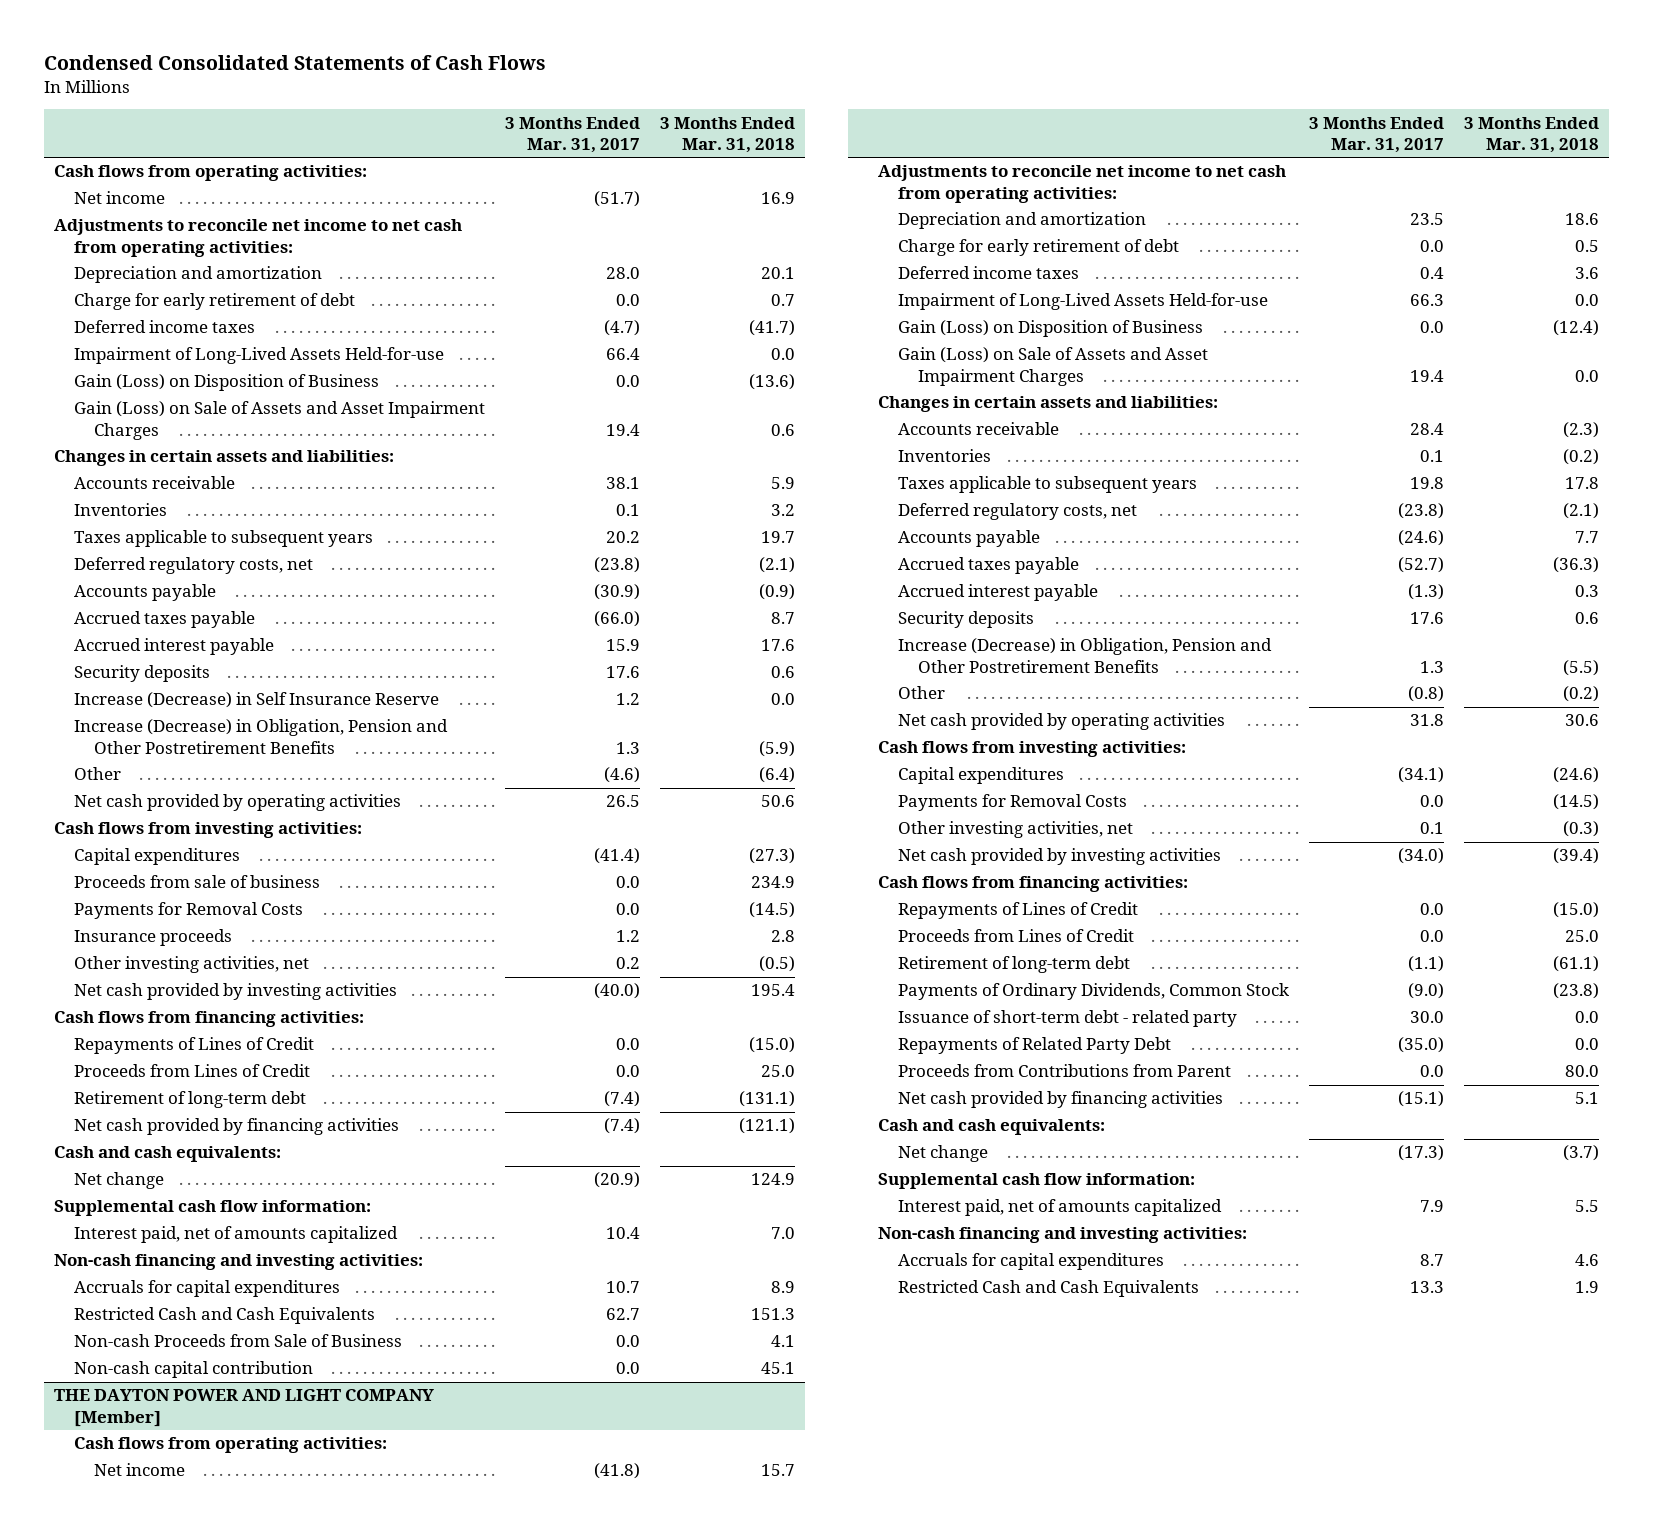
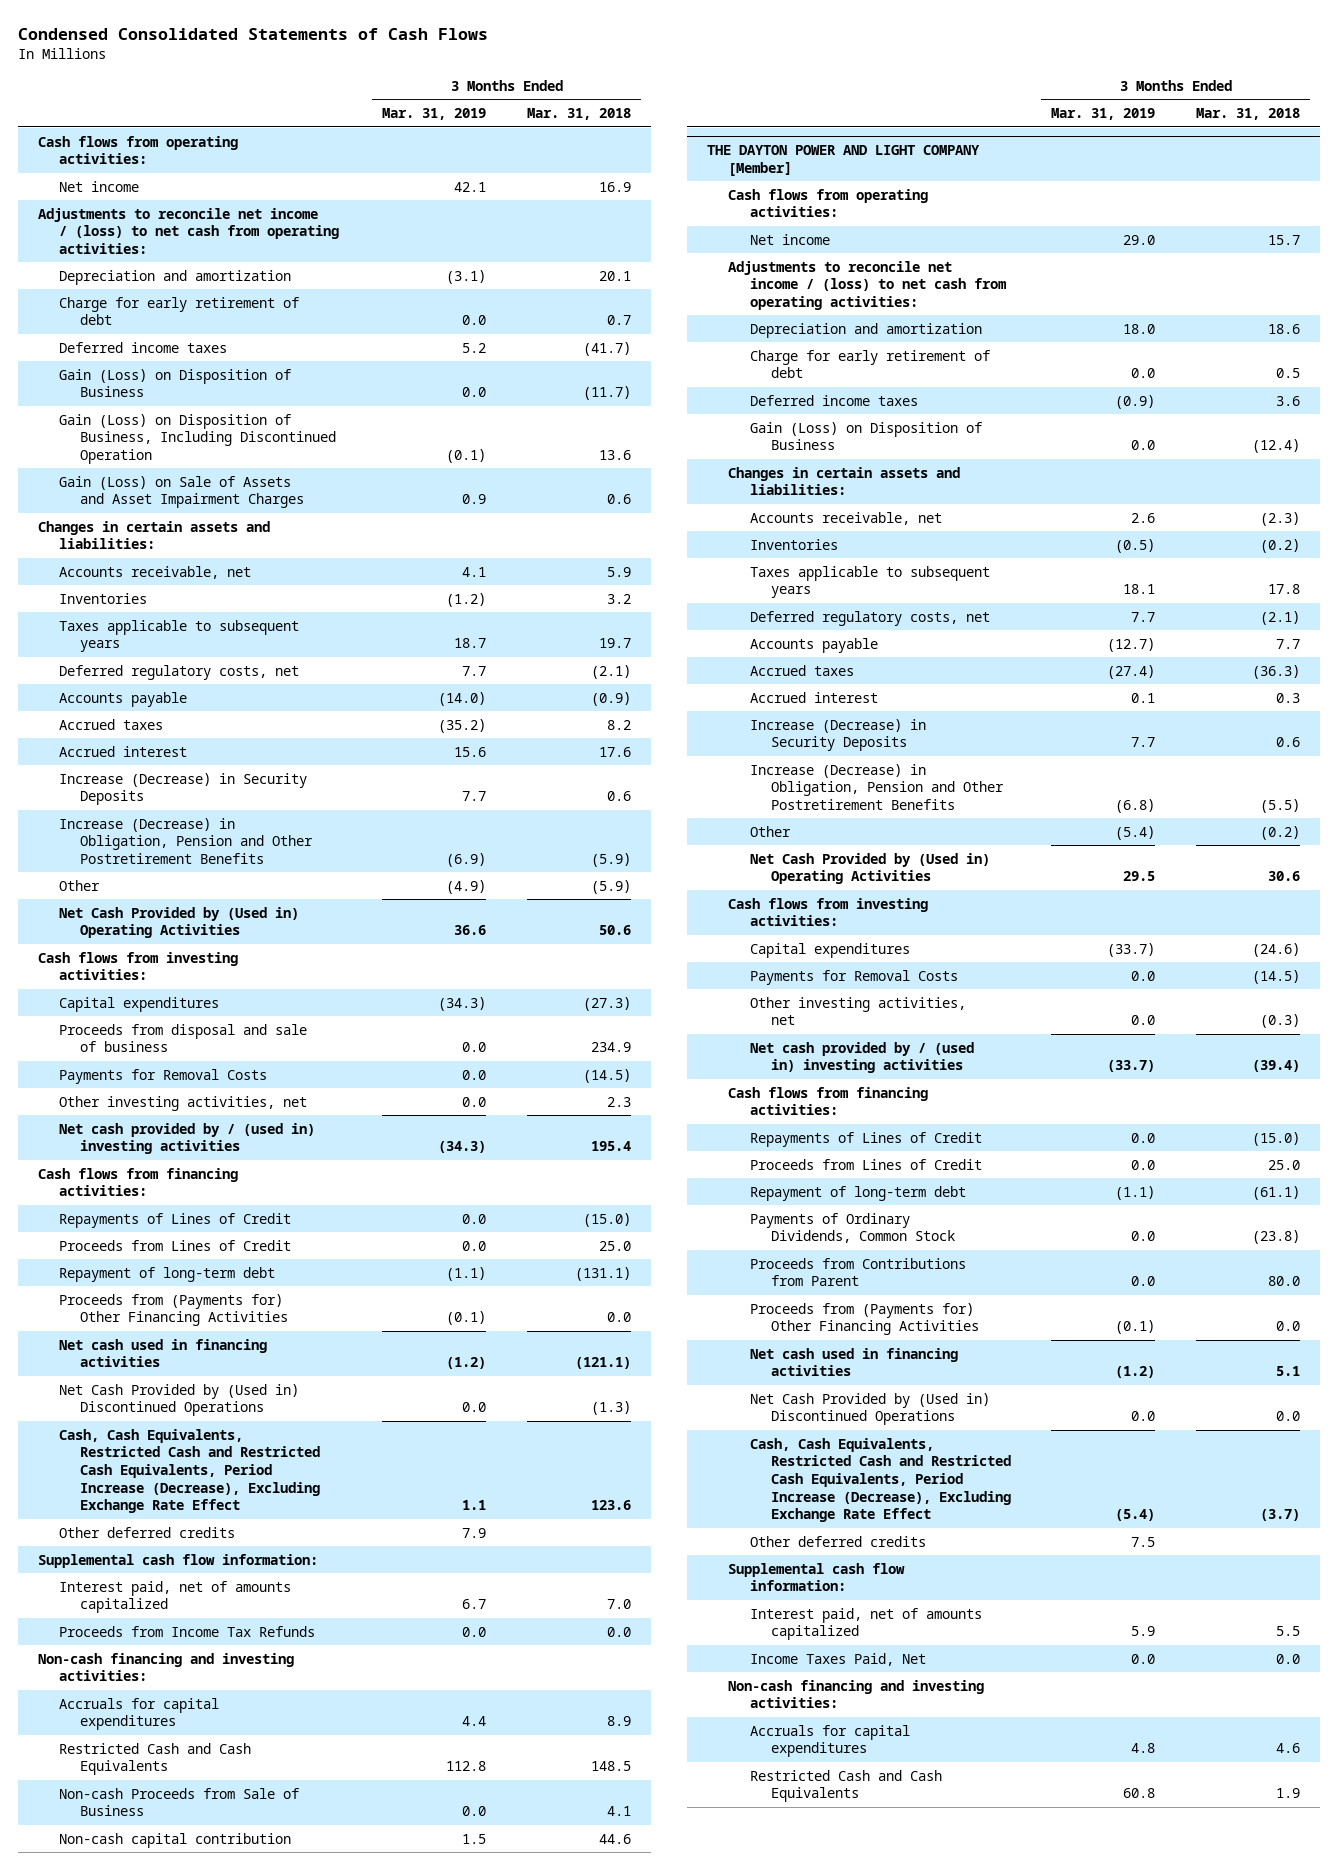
- | 3 Months Ended Mar. 31, 2017 | 3 Months Ended Mar. 31, 2018
+ | 3 Months Ended Mar. 31, 2019 | 3 Months Ended Mar. 31, 2018
- Adjustments to reconcile net income to net cash from operating activities:
+ Adjustments to reconcile net income / (loss) to net cash from operating activities:
- Impairment of Long-Lived Assets Held-for-use | 66.4 | 0.0
- Gain (Loss) on Disposition of Business | 0.0 | (13.6)
+ Gain (Loss) on Disposition of Business | 0.0 | (11.7)
+ Gain (Loss) on Disposition of Business, Including Discontinued Operation | (0.1) | 13.6
- Accounts receivable | 38.1 | 5.9
+ Accounts receivable, net | 4.1 | 5.9
- Accrued taxes payable | (66.0) | 8.7
- Accrued interest payable | 15.9 | 17.6
- Security deposits | 17.6 | 0.6
- Increase (Decrease) in Self Insurance Reserve | 1.2 | 0.0
+ Accrued taxes | (35.2) | 8.2
+ Accrued interest | 15.6 | 17.6
+ Increase (Decrease) in Security Deposits | 7.7 | 0.6
- Other | (4.6) | (6.4)
- Net cash provided by operating activities | 26.5 | 50.6
+ Other | (4.9) | (5.9)
+ Net Cash Provided by (Used in) Operating Activities | 36.6 | 50.6
- Proceeds from sale of business | 0.0 | 234.9
+ Proceeds from disposal and sale of business | 0.0 | 234.9
- Insurance proceeds | 1.2 | 2.8
- Other investing activities, net | 0.2 | (0.5)
- Net cash provided by investing activities | (40.0) | 195.4
+ Other investing activities, net | 0.0 | 2.3
+ Net cash provided by / (used in) investing activities | (34.3) | 195.4
- Retirement of long-term debt | (7.4) | (131.1)
- Net cash provided by financing activities | (7.4) | (121.1)
- Cash and cash equivalents:
- Net change | (20.9) | 124.9
+ Repayment of long-term debt | (1.1) | (131.1)
+ Proceeds from (Payments for) Other Financing Activities | (0.1) | 0.0
+ Net cash used in financing activities | (1.2) | (121.1)
+ Net Cash Provided by (Used in) Discontinued Operations | 0.0 | (1.3)
+ Cash, Cash Equivalents, Restricted Cash and Restricted Cash Equivalents, Period Increase (Decrease), Excluding Exchange Rate Effect | 1.1 | 123.6
+ Other deferred credits | 7.9 |
+ Proceeds from Income Tax Refunds | 0.0 | 0.0
- Restricted Cash and Cash Equivalents | 62.7 | 151.3
+ Restricted Cash and Cash Equivalents | 112.8 | 148.5
- Non-cash capital contribution | 0.0 | 45.1
+ Non-cash capital contribution | 1.5 | 44.6
@ THE DAYTON POWER AND LIGHT COMPANY [Member]
- Adjustments to reconcile net income to net cash from operating activities:
+ Adjustments to reconcile net income / (loss) to net cash from operating activities:
- Impairment of Long-Lived Assets Held-for-use | 66.3 | 0.0
- Gain (Loss) on Sale of Assets and Asset Impairment Charges | 19.4 | 0.0
- Accounts receivable | 28.4 | (2.3)
+ Accounts receivable, net | 2.6 | (2.3)
- Accrued taxes payable | (52.7) | (36.3)
- Accrued interest payable | (1.3) | 0.3
- Security deposits | 17.6 | 0.6
+ Accrued taxes | (27.4) | (36.3)
+ Accrued interest | 0.1 | 0.3
+ Increase (Decrease) in Security Deposits | 7.7 | 0.6
- Net cash provided by operating activities | 31.8 | 30.6
+ Net Cash Provided by (Used in) Operating Activities | 29.5 | 30.6
- Net cash provided by investing activities | (34.0) | (39.4)
+ Net cash provided by / (used in) investing activities | (33.7) | (39.4)
- Retirement of long-term debt | (1.1) | (61.1)
+ Repayment of long-term debt | (1.1) | (61.1)
- Issuance of short-term debt - related party | 30.0 | 0.0
- Repayments of Related Party Debt | (35.0) | 0.0
- Net cash provided by financing activities | (15.1) | 5.1
- Cash and cash equivalents:
- Net change | (17.3) | (3.7)
+ Proceeds from (Payments for) Other Financing Activities | (0.1) | 0.0
+ Net cash used in financing activities | (1.2) | 5.1
+ Net Cash Provided by (Used in) Discontinued Operations | 0.0 | 0.0
+ Cash, Cash Equivalents, Restricted Cash and Restricted Cash Equivalents, Period Increase (Decrease), Excluding Exchange Rate Effect | (5.4) | (3.7)
+ Other deferred credits | 7.5 |
+ Income Taxes Paid, Net | 0.0 | 0.0

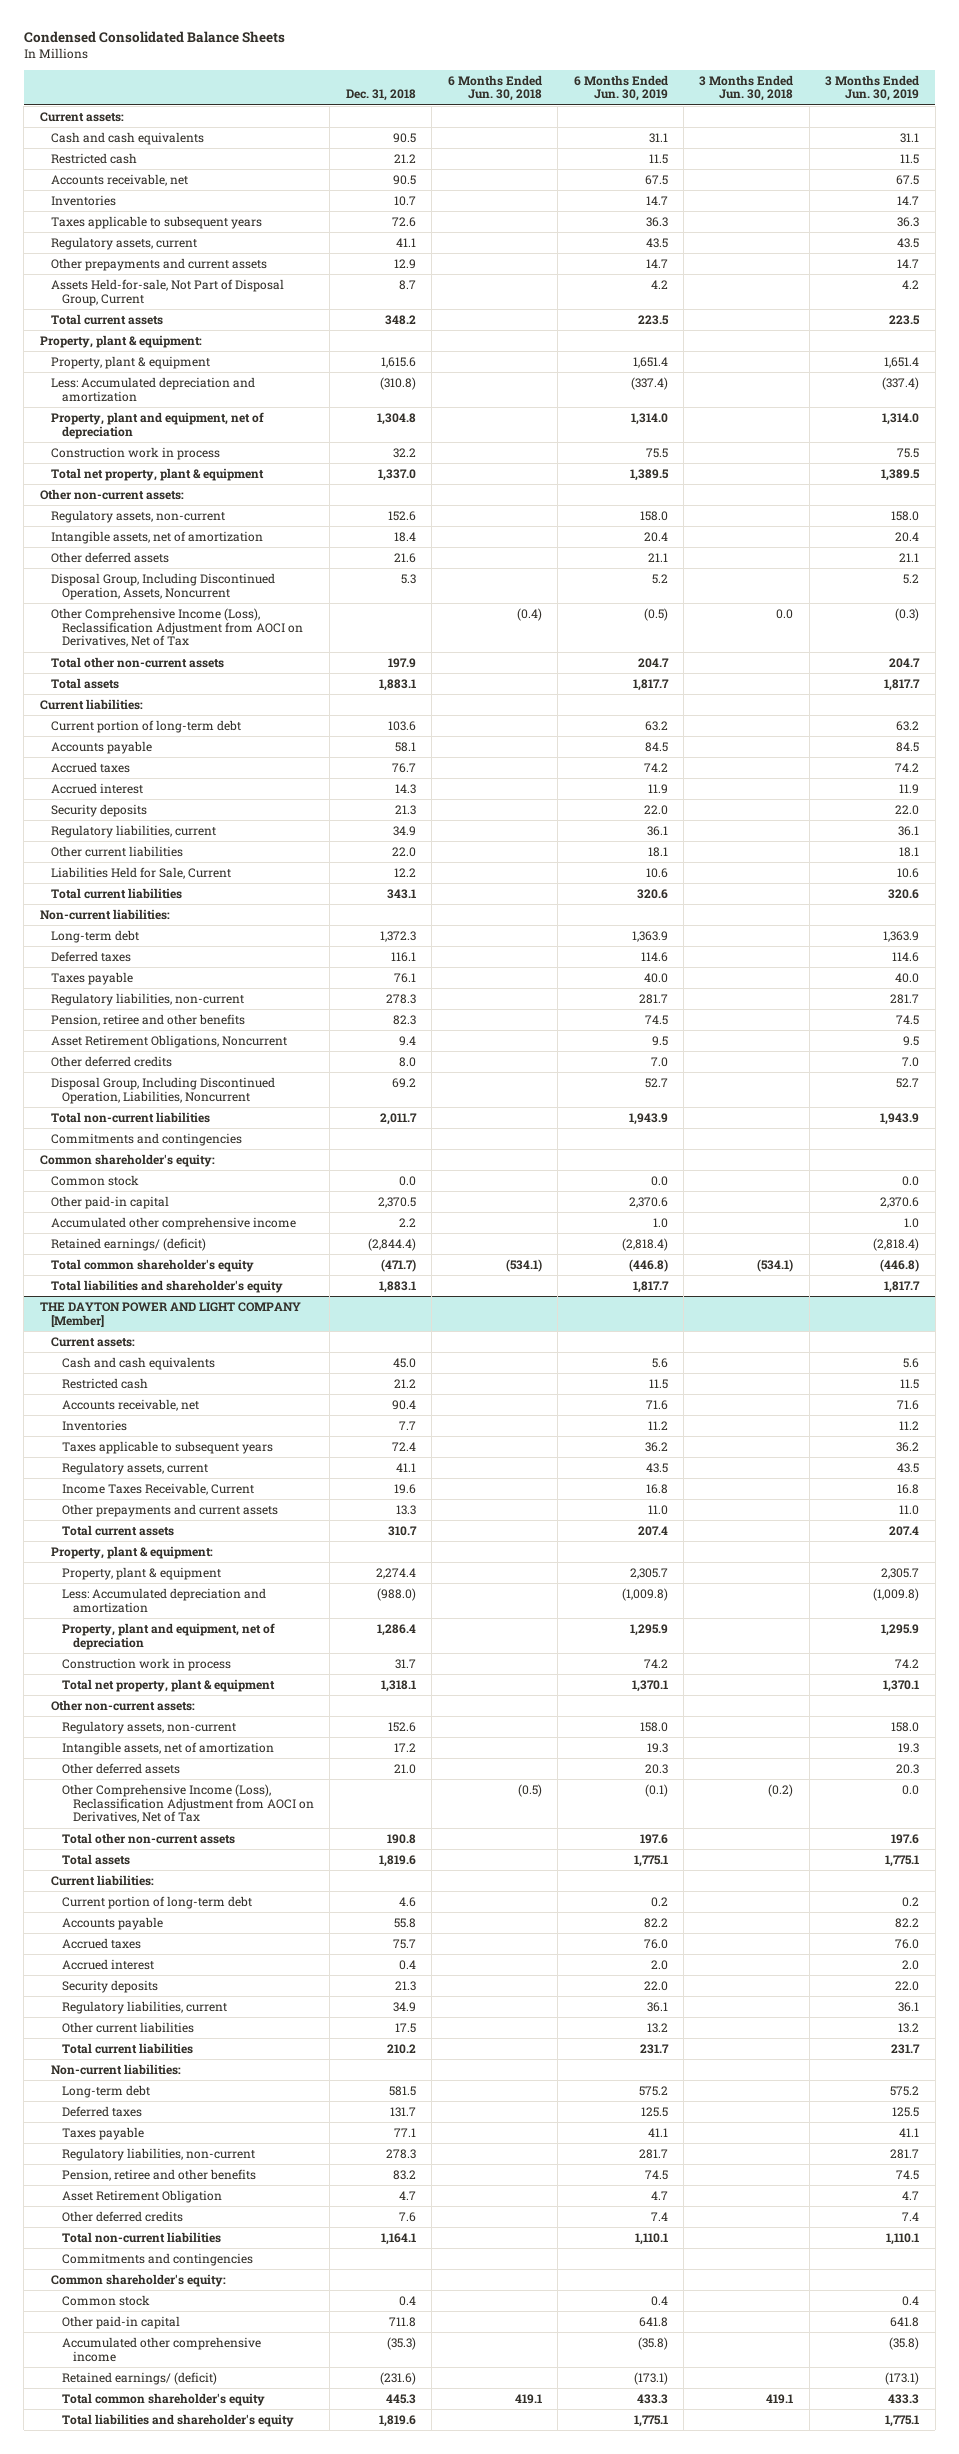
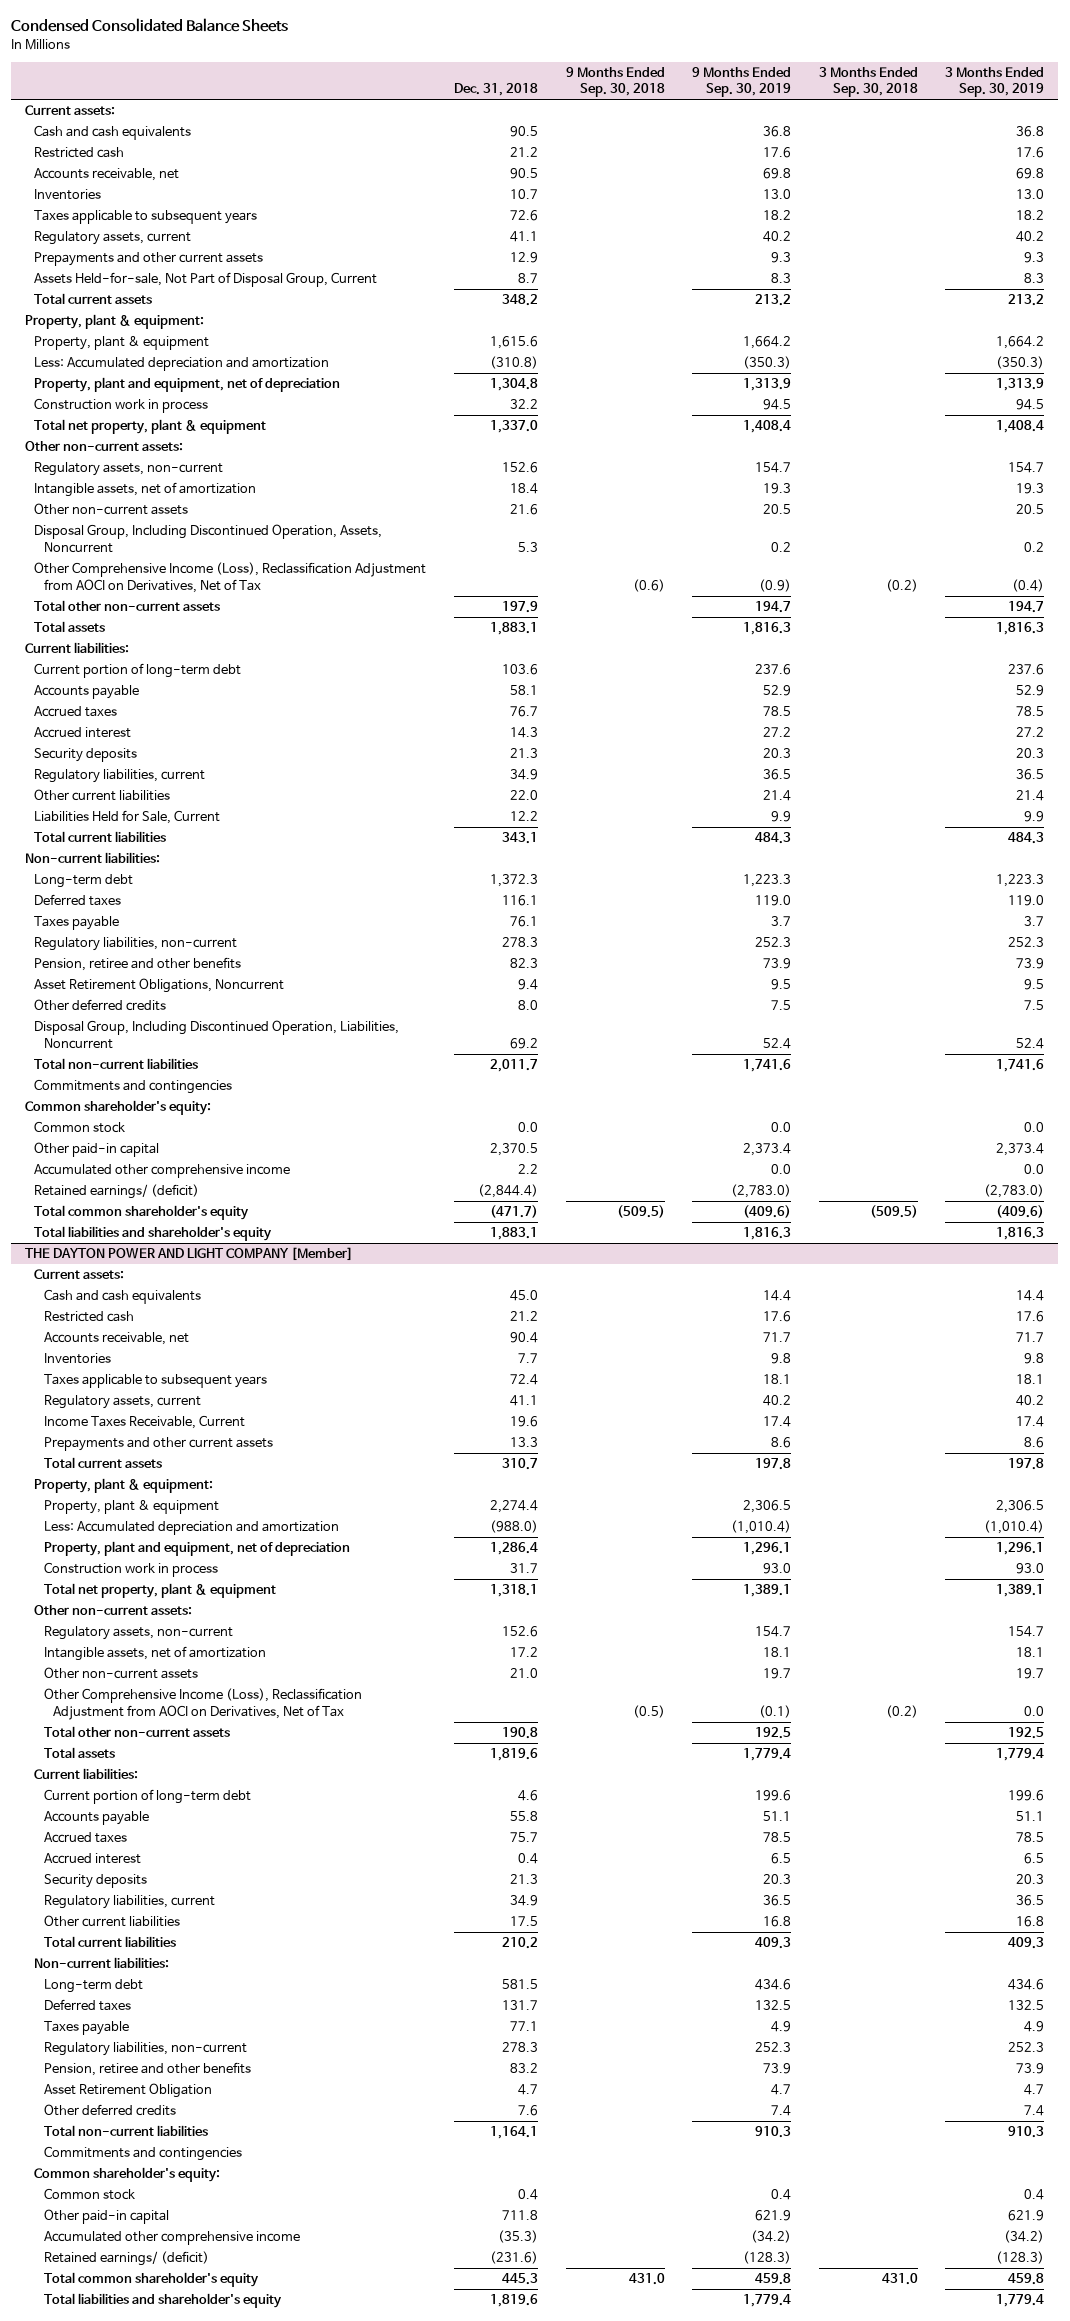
- | Dec. 31, 2018 | 6 Months Ended Jun. 30, 2018 | 6 Months Ended Jun. 30, 2019 | 3 Months Ended Jun. 30, 2018 | 3 Months Ended Jun. 30, 2019
+ | Dec. 31, 2018 | 9 Months Ended Sep. 30, 2018 | 9 Months Ended Sep. 30, 2019 | 3 Months Ended Sep. 30, 2018 | 3 Months Ended Sep. 30, 2019
- Other prepayments and current assets | 12.9 | | 14.7 | | 14.7
+ Prepayments and other current assets | 12.9 | | 9.3 | | 9.3
- Other deferred assets | 21.6 | | 21.1 | | 21.1
+ Other non-current assets | 21.6 | | 20.5 | | 20.5
@ THE DAYTON POWER AND LIGHT COMPANY [Member]
- Other prepayments and current assets | 13.3 | | 11.0 | | 11.0
+ Prepayments and other current assets | 13.3 | | 8.6 | | 8.6
- Other deferred assets | 21.0 | | 20.3 | | 20.3
+ Other non-current assets | 21.0 | | 19.7 | | 19.7

